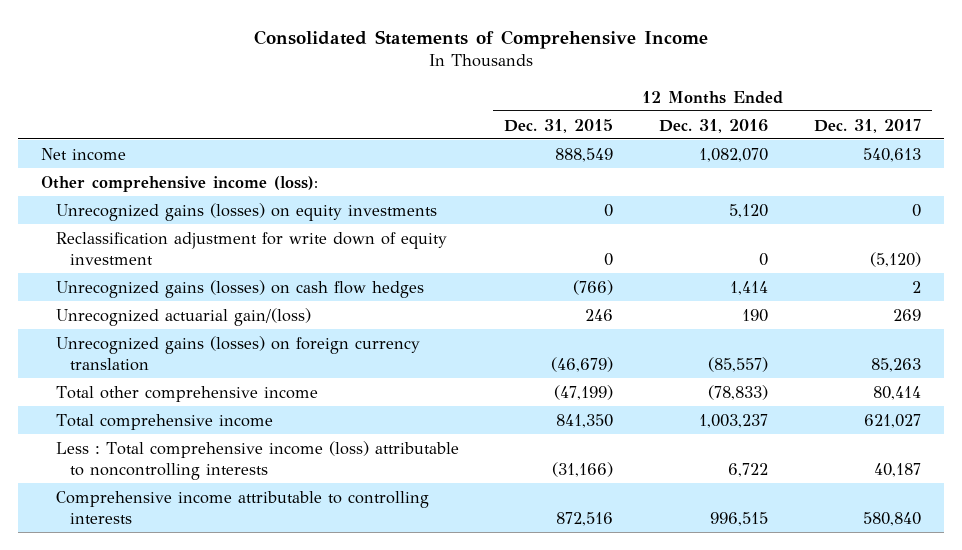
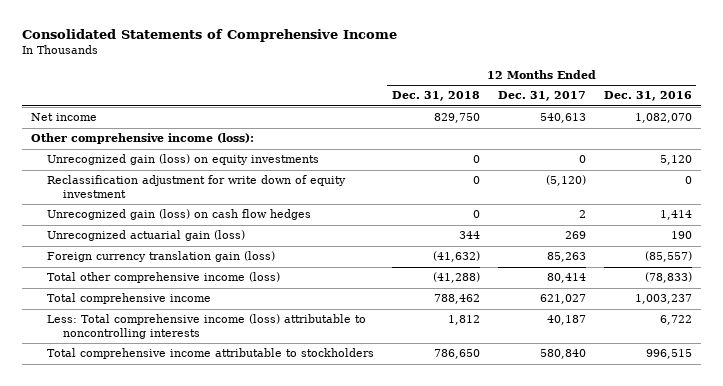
- | 12 Months Ended Dec. 31, 2015 | 12 Months Ended Dec. 31, 2016 | 12 Months Ended Dec. 31, 2017
+ | 12 Months Ended Dec. 31, 2018 | 12 Months Ended Dec. 31, 2017 | 12 Months Ended Dec. 31, 2016
- Unrecognized gains (losses) on equity investments | 0 | 5,120 | 0
+ Unrecognized gain (loss) on equity investments | 0 | 0 | 5,120
- Unrecognized gains (losses) on cash flow hedges | (766) | 1,414 | 2
- Unrecognized actuarial gain/(loss) | 246 | 190 | 269
- Unrecognized gains (losses) on foreign currency translation | (46,679) | (85,557) | 85,263
- Total other comprehensive income | (47,199) | (78,833) | 80,414
+ Unrecognized gain (loss) on cash flow hedges | 0 | 2 | 1,414
+ Unrecognized actuarial gain (loss) | 344 | 269 | 190
+ Foreign currency translation gain (loss) | (41,632) | 85,263 | (85,557)
+ Total other comprehensive income (loss) | (41,288) | 80,414 | (78,833)
- Less : Total comprehensive income (loss) attributable to noncontrolling interests | (31,166) | 6,722 | 40,187
- Comprehensive income attributable to controlling interests | 872,516 | 996,515 | 580,840
+ Less: Total comprehensive income (loss) attributable to noncontrolling interests | 1,812 | 40,187 | 6,722
+ Total comprehensive income attributable to stockholders | 786,650 | 580,840 | 996,515

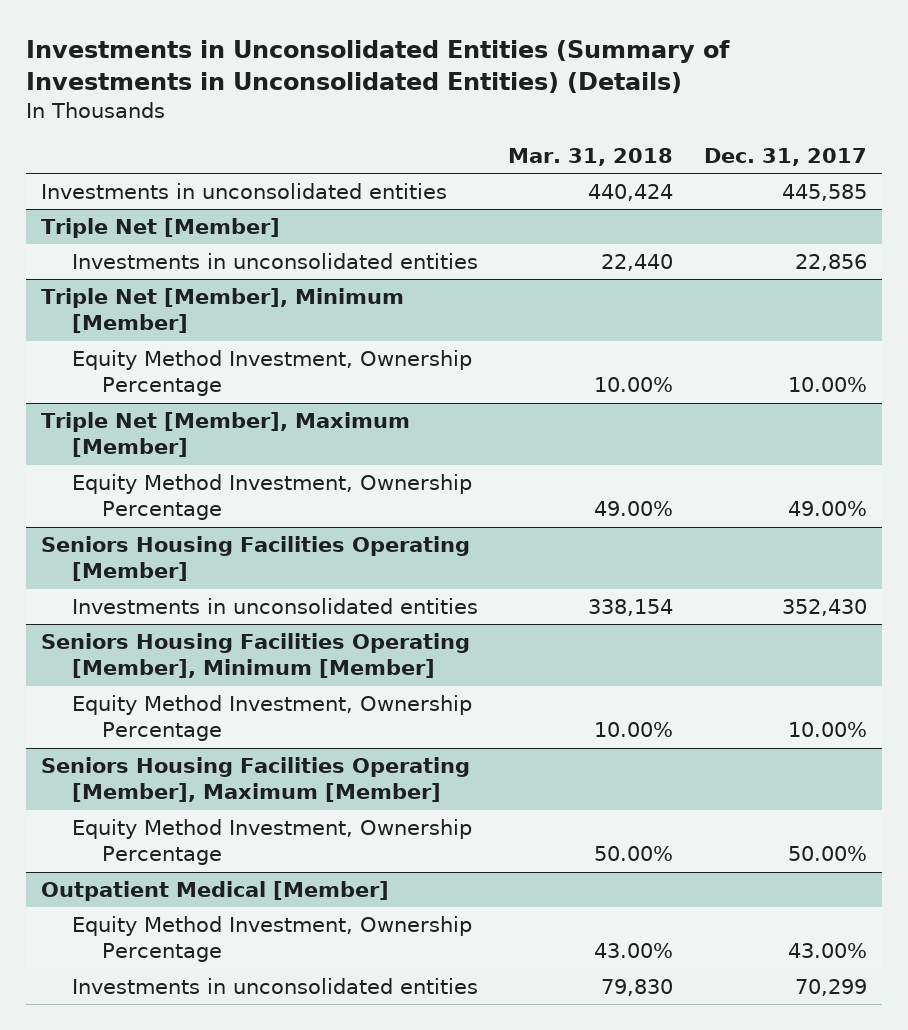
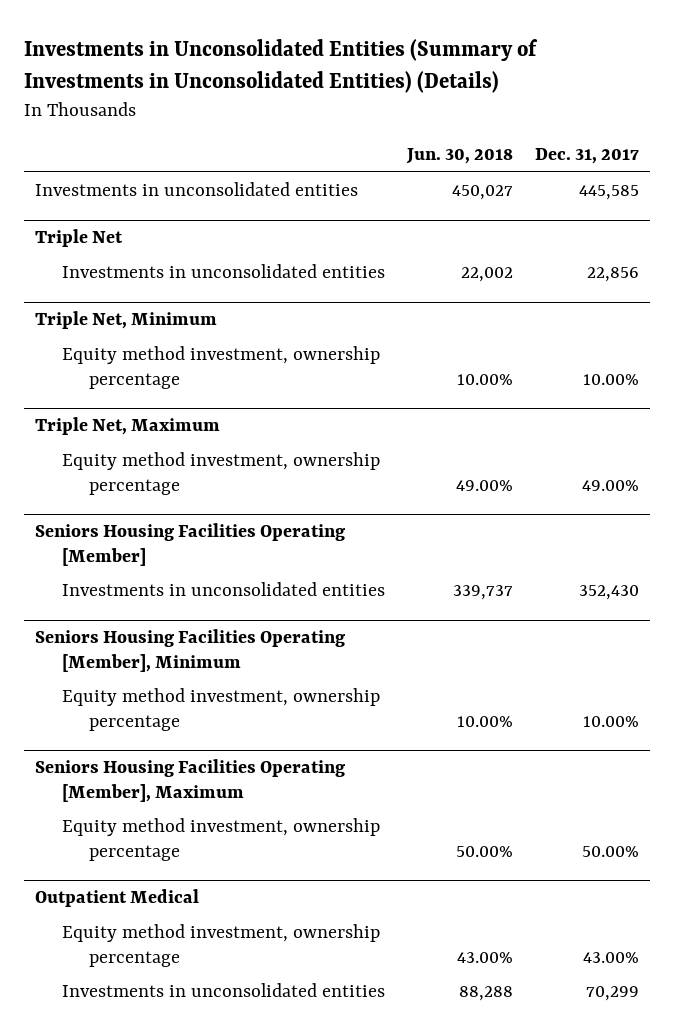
- | Mar. 31, 2018 | Dec. 31, 2017
+ | Jun. 30, 2018 | Dec. 31, 2017
- Triple Net [Member]
+ Triple Net
- Triple Net [Member], Minimum [Member]
- Equity Method Investment, Ownership Percentage | 10.00% | 10.00%
- Triple Net [Member], Maximum [Member]
- Equity Method Investment, Ownership Percentage | 49.00% | 49.00%
+ Triple Net, Minimum
+ Equity method investment, ownership percentage | 10.00% | 10.00%
+ Triple Net, Maximum
+ Equity method investment, ownership percentage | 49.00% | 49.00%
- Seniors Housing Facilities Operating [Member], Minimum [Member]
- Equity Method Investment, Ownership Percentage | 10.00% | 10.00%
- Seniors Housing Facilities Operating [Member], Maximum [Member]
- Equity Method Investment, Ownership Percentage | 50.00% | 50.00%
- Outpatient Medical [Member]
- Equity Method Investment, Ownership Percentage | 43.00% | 43.00%
+ Seniors Housing Facilities Operating [Member], Minimum
+ Equity method investment, ownership percentage | 10.00% | 10.00%
+ Seniors Housing Facilities Operating [Member], Maximum
+ Equity method investment, ownership percentage | 50.00% | 50.00%
+ Outpatient Medical
+ Equity method investment, ownership percentage | 43.00% | 43.00%

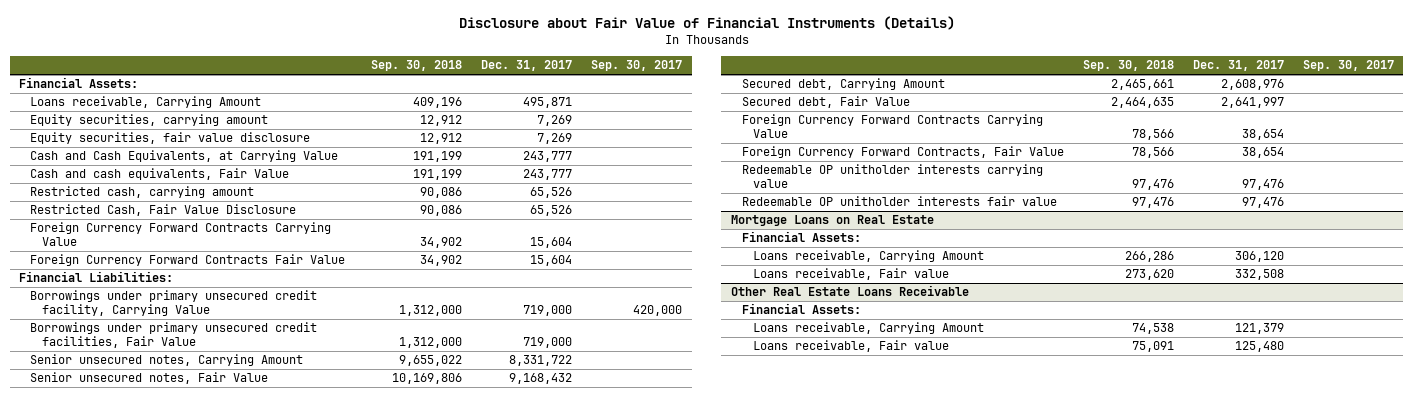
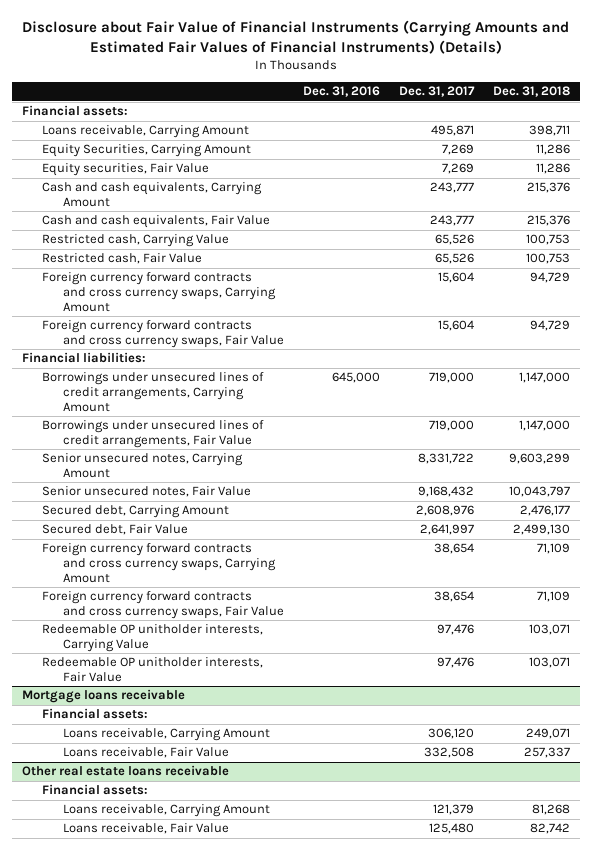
- Disclosure about Fair Value of Financial Instruments (Details)
+ Disclosure about Fair Value of Financial Instruments (Carrying Amounts and Estimated Fair Values of Financial Instruments) (Details)
- | Sep. 30, 2018 | Dec. 31, 2017 | Sep. 30, 2017
+ | Dec. 31, 2016 | Dec. 31, 2017 | Dec. 31, 2018
- Financial Assets:
+ Financial assets:
- Equity securities, carrying amount | 12,912 | 7,269 |
- Equity securities, fair value disclosure | 12,912 | 7,269 |
- Cash and Cash Equivalents, at Carrying Value | 191,199 | 243,777 |
+ Equity Securities, Carrying Amount | | 7,269 | 11,286
+ Equity securities, Fair Value | | 7,269 | 11,286
+ Cash and cash equivalents, Carrying Amount | | 243,777 | 215,376
- Restricted cash, carrying amount | 90,086 | 65,526 |
- Restricted Cash, Fair Value Disclosure | 90,086 | 65,526 |
- Foreign Currency Forward Contracts Carrying Value | 34,902 | 15,604 |
- Foreign Currency Forward Contracts Fair Value | 34,902 | 15,604 |
- Financial Liabilities:
- Borrowings under primary unsecured credit facility, Carrying Value | 1,312,000 | 719,000 | 420,000
- Borrowings under primary unsecured credit facilities, Fair Value | 1,312,000 | 719,000 |
+ Restricted cash, Carrying Value | | 65,526 | 100,753
+ Restricted cash, Fair Value | | 65,526 | 100,753
+ Foreign currency forward contracts and cross currency swaps, Carrying Amount | | 15,604 | 94,729
+ Foreign currency forward contracts and cross currency swaps, Fair Value | | 15,604 | 94,729
+ Financial liabilities:
+ Borrowings under unsecured lines of credit arrangements, Carrying Amount | 645,000 | 719,000 | 1,147,000
+ Borrowings under unsecured lines of credit arrangements, Fair Value | | 719,000 | 1,147,000
- Foreign Currency Forward Contracts Carrying Value | 78,566 | 38,654 |
- Foreign Currency Forward Contracts, Fair Value | 78,566 | 38,654 |
- Redeemable OP unitholder interests carrying value | 97,476 | 97,476 |
- Redeemable OP unitholder interests fair value | 97,476 | 97,476 |
- Mortgage Loans on Real Estate
- Financial Assets:
+ Foreign currency forward contracts and cross currency swaps, Carrying Amount | | 38,654 | 71,109
+ Foreign currency forward contracts and cross currency swaps, Fair Value | | 38,654 | 71,109
+ Redeemable OP unitholder interests, Carrying Value | | 97,476 | 103,071
+ Redeemable OP unitholder interests, Fair Value | | 97,476 | 103,071
+ Mortgage loans receivable
+ Financial assets:
- Loans receivable, Fair value | 273,620 | 332,508 |
- Other Real Estate Loans Receivable
- Financial Assets:
+ Loans receivable, Fair Value | | 332,508 | 257,337
+ Other real estate loans receivable
+ Financial assets:
- Loans receivable, Fair value | 75,091 | 125,480 |
+ Loans receivable, Fair Value | | 125,480 | 82,742

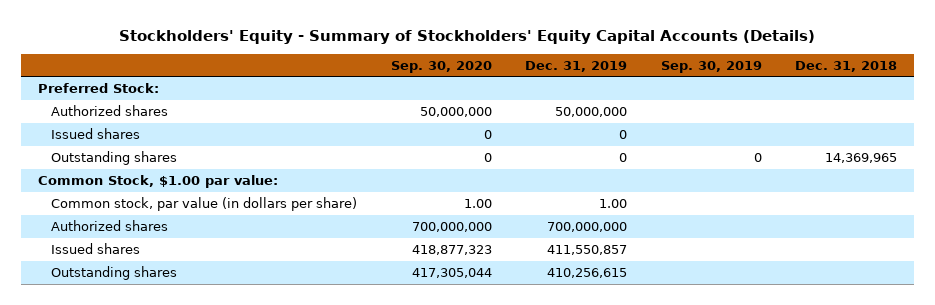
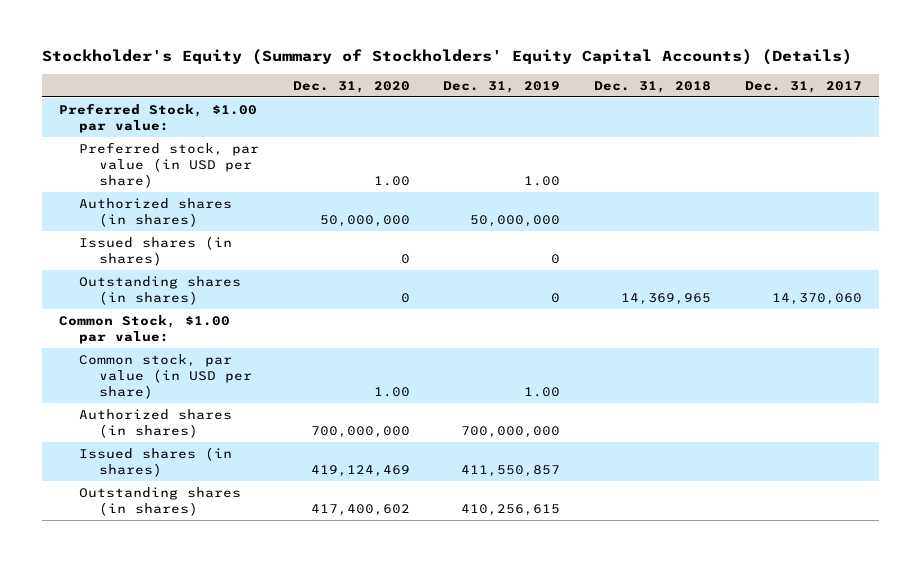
- Stockholders' Equity - Summary of Stockholders' Equity Capital Accounts (Details)
+ Stockholder's Equity (Summary of Stockholders' Equity Capital Accounts) (Details)
- | Sep. 30, 2020 | Dec. 31, 2019 | Sep. 30, 2019 | Dec. 31, 2018
+ | Dec. 31, 2020 | Dec. 31, 2019 | Dec. 31, 2018 | Dec. 31, 2017
- Preferred Stock:
- Authorized shares | 50,000,000 | 50,000,000 | |
- Issued shares | 0 | 0 | |
- Outstanding shares | 0 | 0 | 0 | 14,369,965
+ Preferred Stock, $1.00 par value:
+ Preferred stock, par value (in USD per share) | 1.00 | 1.00 | |
+ Authorized shares (in shares) | 50,000,000 | 50,000,000 | |
+ Issued shares (in shares) | 0 | 0 | |
+ Outstanding shares (in shares) | 0 | 0 | 14,369,965 | 14,370,060
- Common stock, par value (in dollars per share) | 1.00 | 1.00 | |
- Authorized shares | 700,000,000 | 700,000,000 | |
- Issued shares | 418,877,323 | 411,550,857 | |
- Outstanding shares | 417,305,044 | 410,256,615 | |
+ Common stock, par value (in USD per share) | 1.00 | 1.00 | |
+ Authorized shares (in shares) | 700,000,000 | 700,000,000 | |
+ Issued shares (in shares) | 419,124,469 | 411,550,857 | |
+ Outstanding shares (in shares) | 417,400,602 | 410,256,615 | |

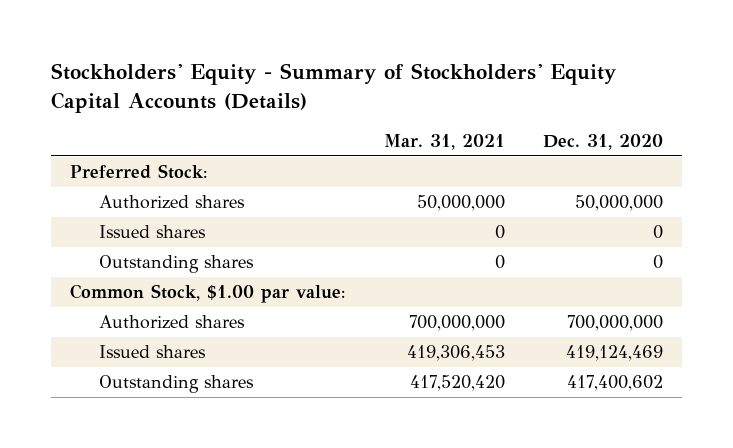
- Stockholder's Equity (Summary of Stockholders' Equity Capital Accounts) (Details)
+ Stockholders' Equity - Summary of Stockholders' Equity Capital Accounts (Details)
- | Dec. 31, 2020 | Dec. 31, 2019 | Dec. 31, 2018 | Dec. 31, 2017
+ | Mar. 31, 2021 | Dec. 31, 2020
- Preferred Stock, $1.00 par value:
- Preferred stock, par value (in USD per share) | 1.00 | 1.00 | |
- Authorized shares (in shares) | 50,000,000 | 50,000,000 | |
- Issued shares (in shares) | 0 | 0 | |
- Outstanding shares (in shares) | 0 | 0 | 14,369,965 | 14,370,060
+ Preferred Stock:
+ Authorized shares | 50,000,000 | 50,000,000
+ Issued shares | 0 | 0
+ Outstanding shares | 0 | 0
- Common stock, par value (in USD per share) | 1.00 | 1.00 | |
- Authorized shares (in shares) | 700,000,000 | 700,000,000 | |
- Issued shares (in shares) | 419,124,469 | 411,550,857 | |
- Outstanding shares (in shares) | 417,400,602 | 410,256,615 | |
+ Authorized shares | 700,000,000 | 700,000,000
+ Issued shares | 419,306,453 | 419,124,469
+ Outstanding shares | 417,520,420 | 417,400,602

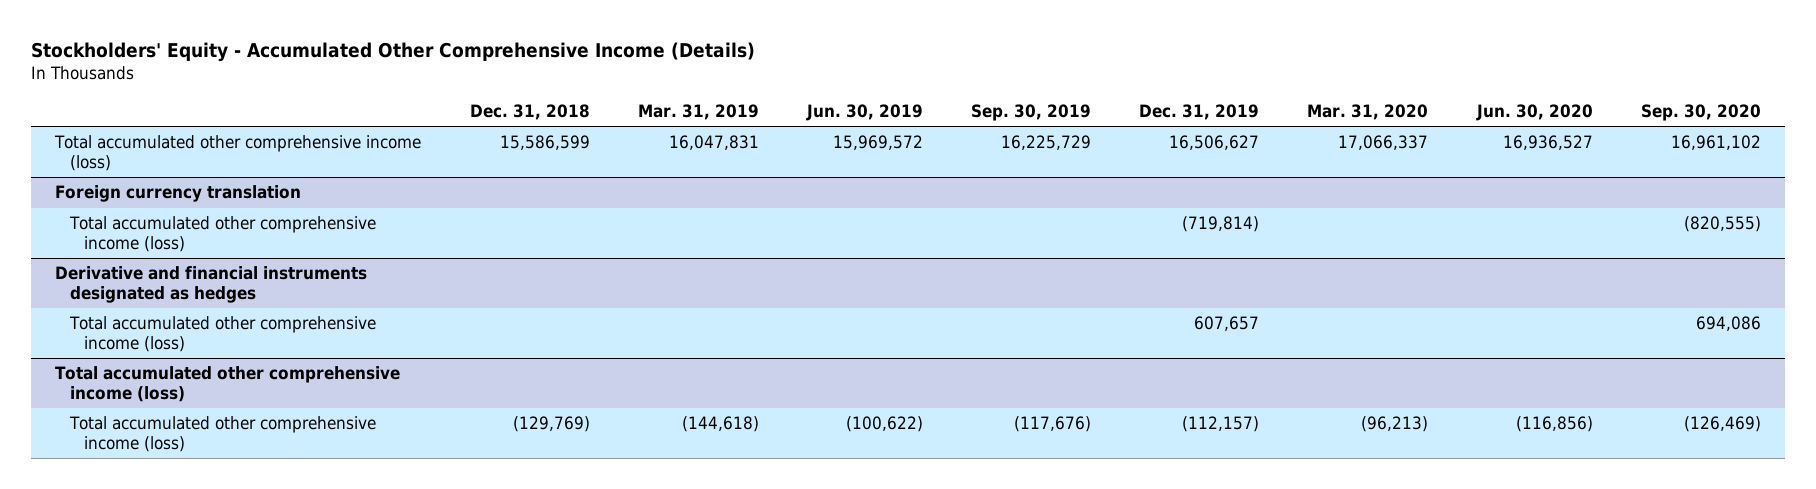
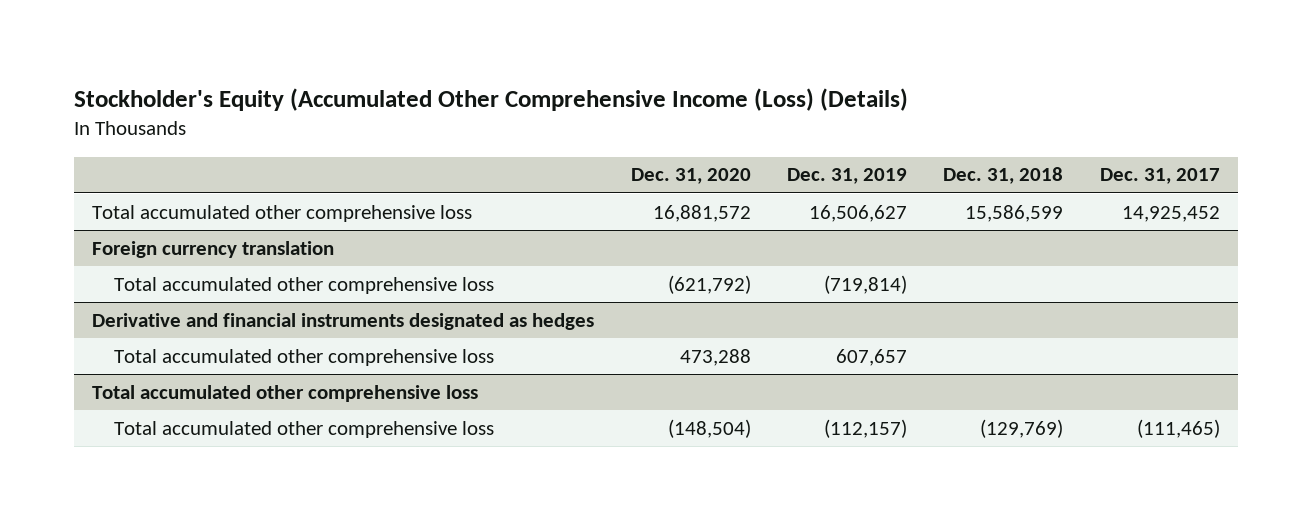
- Stockholders' Equity - Accumulated Other Comprehensive Income (Details)
+ Stockholder's Equity (Accumulated Other Comprehensive Income (Loss) (Details)
- | Dec. 31, 2018 | Mar. 31, 2019 | Jun. 30, 2019 | Sep. 30, 2019 | Dec. 31, 2019 | Mar. 31, 2020 | Jun. 30, 2020 | Sep. 30, 2020
+ | Dec. 31, 2020 | Dec. 31, 2019 | Dec. 31, 2018 | Dec. 31, 2017
- Total accumulated other comprehensive income (loss) | 15,586,599 | 16,047,831 | 15,969,572 | 16,225,729 | 16,506,627 | 17,066,337 | 16,936,527 | 16,961,102
+ Total accumulated other comprehensive loss | 16,881,572 | 16,506,627 | 15,586,599 | 14,925,452
@ Foreign currency translation
- Total accumulated other comprehensive income (loss) | | | | | (719,814) | | | (820,555)
+ Total accumulated other comprehensive loss | (621,792) | (719,814) | |
@ Derivative and financial instruments designated as hedges
- Total accumulated other comprehensive income (loss) | | | | | 607,657 | | | 694,086
- Total accumulated other comprehensive income (loss)
- Total accumulated other comprehensive income (loss) | (129,769) | (144,618) | (100,622) | (117,676) | (112,157) | (96,213) | (116,856) | (126,469)
@ Derivative and financial instruments designated as hedges
+ Total accumulated other comprehensive loss | 473,288 | 607,657 | |
+ Total accumulated other comprehensive loss
+ Total accumulated other comprehensive loss | (148,504) | (112,157) | (129,769) | (111,465)

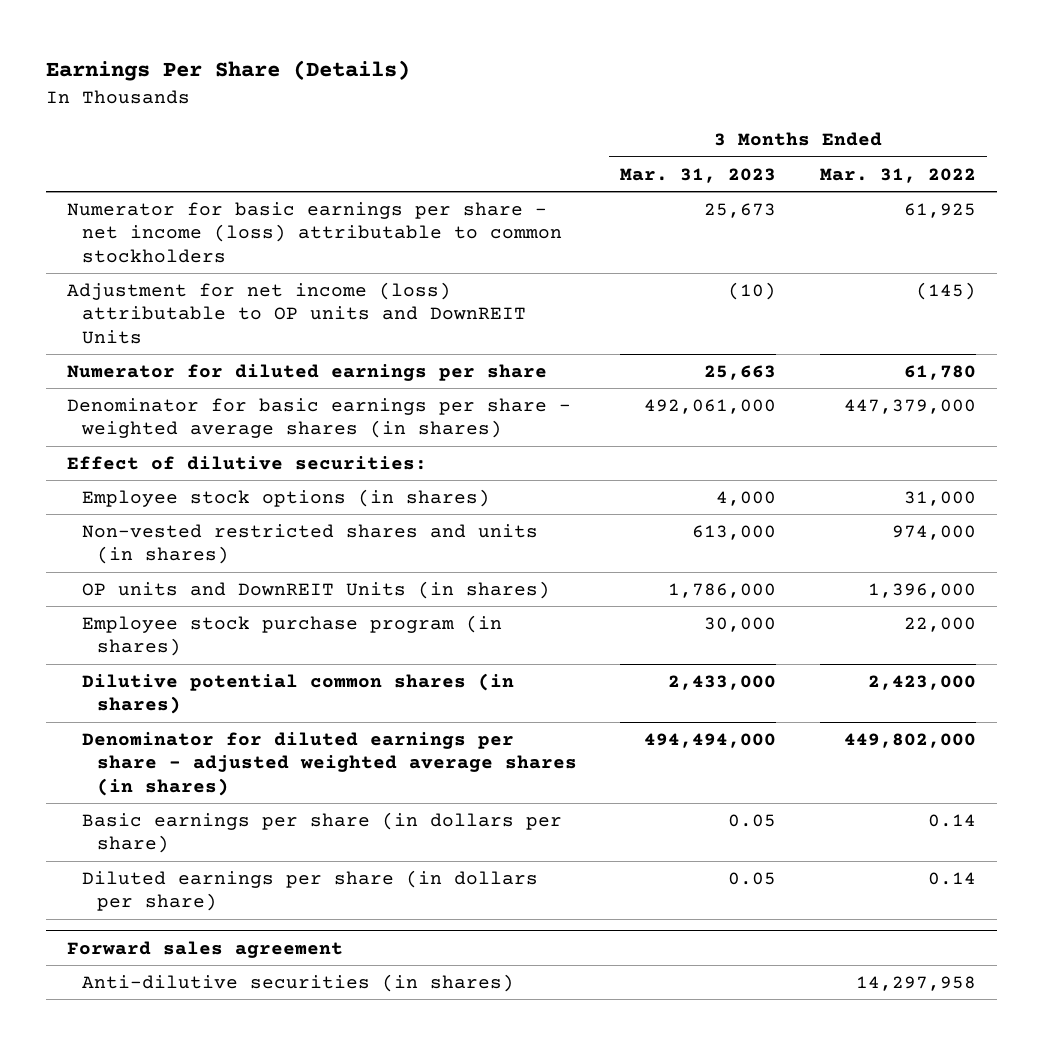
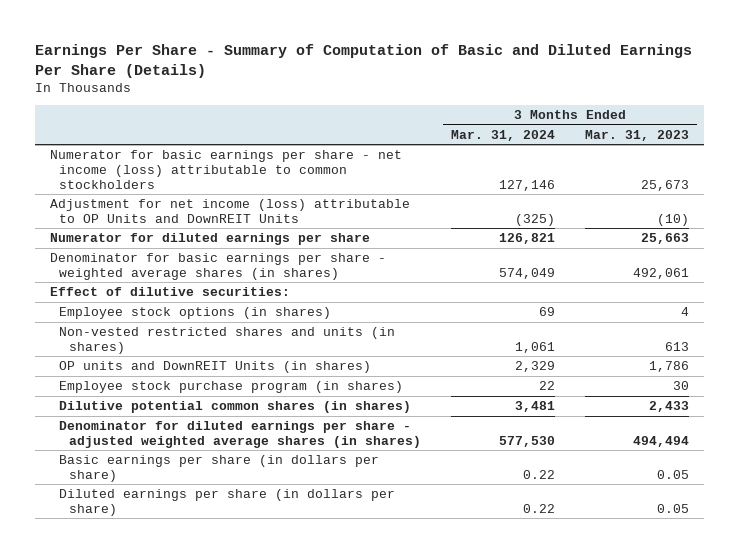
- Earnings Per Share (Details)
+ Earnings Per Share - Summary of Computation of Basic and Diluted Earnings Per Share (Details)
- | 3 Months Ended Mar. 31, 2023 | 3 Months Ended Mar. 31, 2022
+ | 3 Months Ended Mar. 31, 2024 | 3 Months Ended Mar. 31, 2023
- Adjustment for net income (loss) attributable to OP units and DownREIT Units | (10) | (145)
+ Adjustment for net income (loss) attributable to OP Units and DownREIT Units | (325) | (10)
- Denominator for basic earnings per share - weighted average shares (in shares) | 492,061,000 | 447,379,000
+ Denominator for basic earnings per share - weighted average shares (in shares) | 574,049 | 492,061
- Employee stock options (in shares) | 4,000 | 31,000
- Non-vested restricted shares and units (in shares) | 613,000 | 974,000
- OP units and DownREIT Units (in shares) | 1,786,000 | 1,396,000
- Employee stock purchase program (in shares) | 30,000 | 22,000
- Dilutive potential common shares (in shares) | 2,433,000 | 2,423,000
- Denominator for diluted earnings per share - adjusted weighted average shares (in shares) | 494,494,000 | 449,802,000
+ Employee stock options (in shares) | 69 | 4
+ Non-vested restricted shares and units (in shares) | 1,061 | 613
+ OP units and DownREIT Units (in shares) | 2,329 | 1,786
+ Employee stock purchase program (in shares) | 22 | 30
+ Dilutive potential common shares (in shares) | 3,481 | 2,433
+ Denominator for diluted earnings per share - adjusted weighted average shares (in shares) | 577,530 | 494,494
- Forward sales agreement
- Anti-dilutive securities (in shares) | | 14,297,958

